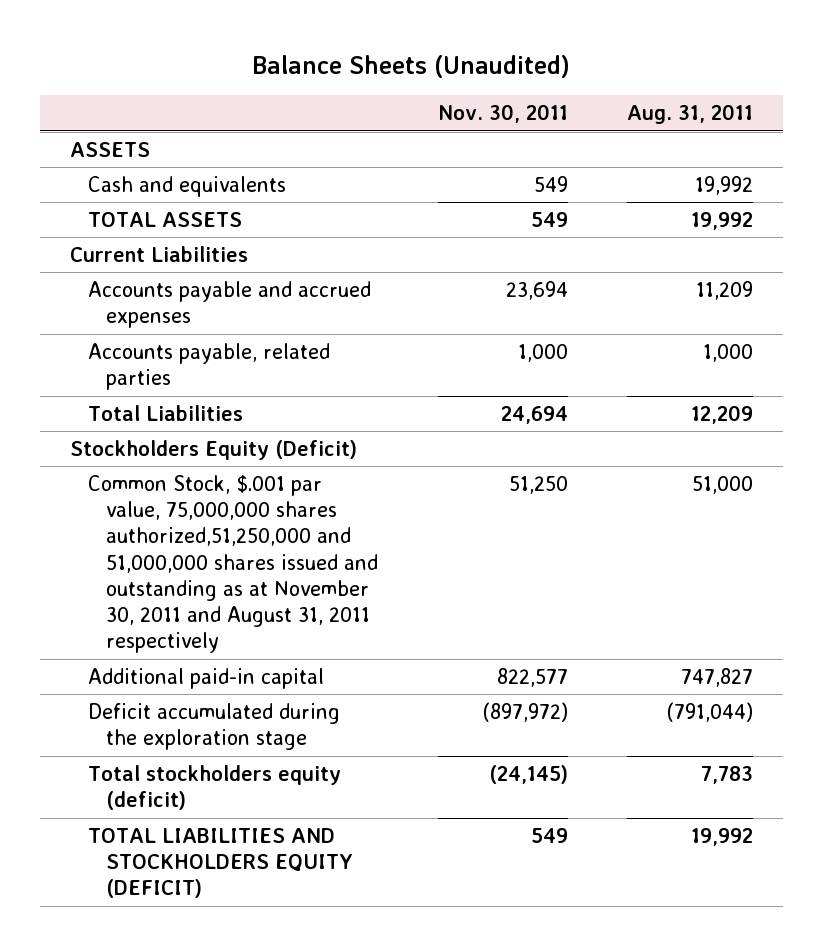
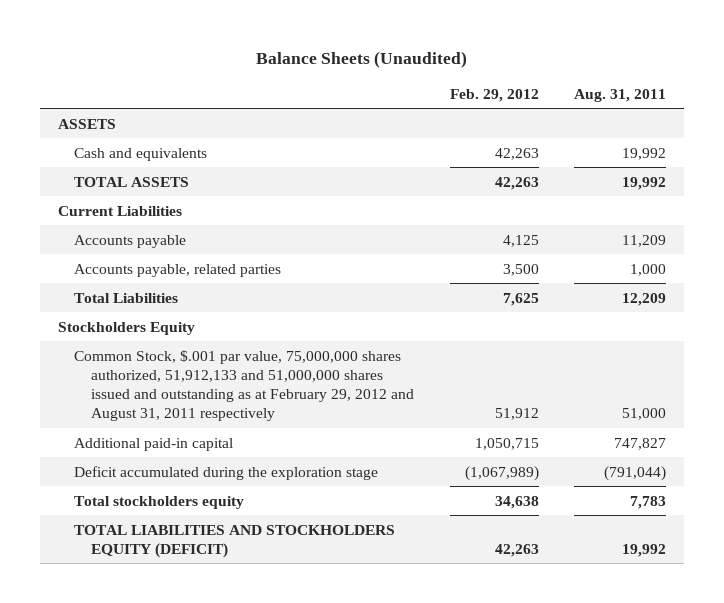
- | Nov. 30, 2011 | Aug. 31, 2011
+ | Feb. 29, 2012 | Aug. 31, 2011
- Accounts payable and accrued expenses | 23,694 | 11,209
+ Accounts payable | 4,125 | 11,209
- Stockholders Equity (Deficit)
- Common Stock, $.001 par value, 75,000,000 shares authorized,51,250,000 and 51,000,000 shares issued and outstanding as at November 30, 2011 and August 31, 2011 respectively | 51,250 | 51,000
+ Stockholders Equity
+ Common Stock, $.001 par value, 75,000,000 shares authorized, 51,912,133 and 51,000,000 shares issued and outstanding as at February 29, 2012 and August 31, 2011 respectively | 51,912 | 51,000
- Total stockholders equity (deficit) | (24,145) | 7,783
+ Total stockholders equity | 34,638 | 7,783

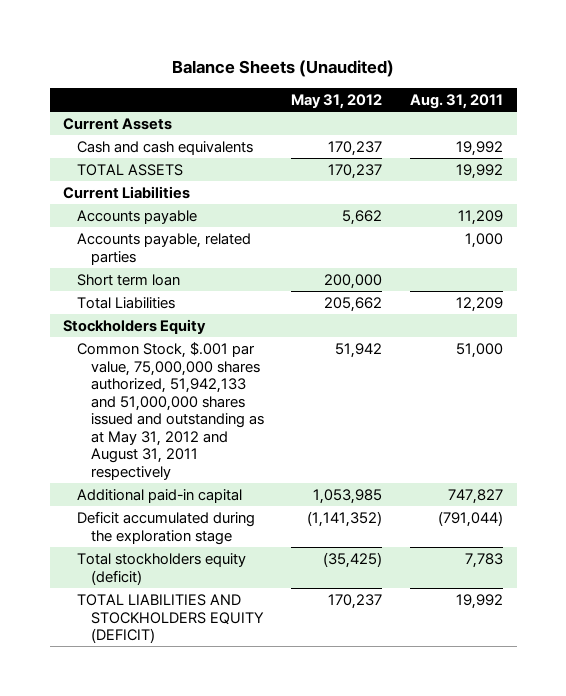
- | Feb. 29, 2012 | Aug. 31, 2011
+ | May 31, 2012 | Aug. 31, 2011
- ASSETS
- Cash and equivalents | 42,263 | 19,992
+ Current Assets
+ Cash and cash equivalents | 170,237 | 19,992
+ Short term loan | 200,000 |
- Common Stock, $.001 par value, 75,000,000 shares authorized, 51,912,133 and 51,000,000 shares issued and outstanding as at February 29, 2012 and August 31, 2011 respectively | 51,912 | 51,000
+ Common Stock, $.001 par value, 75,000,000 shares authorized, 51,942,133 and 51,000,000 shares issued and outstanding as at May 31, 2012 and August 31, 2011 respectively | 51,942 | 51,000
- Total stockholders equity | 34,638 | 7,783
+ Total stockholders equity (deficit) | (35,425) | 7,783

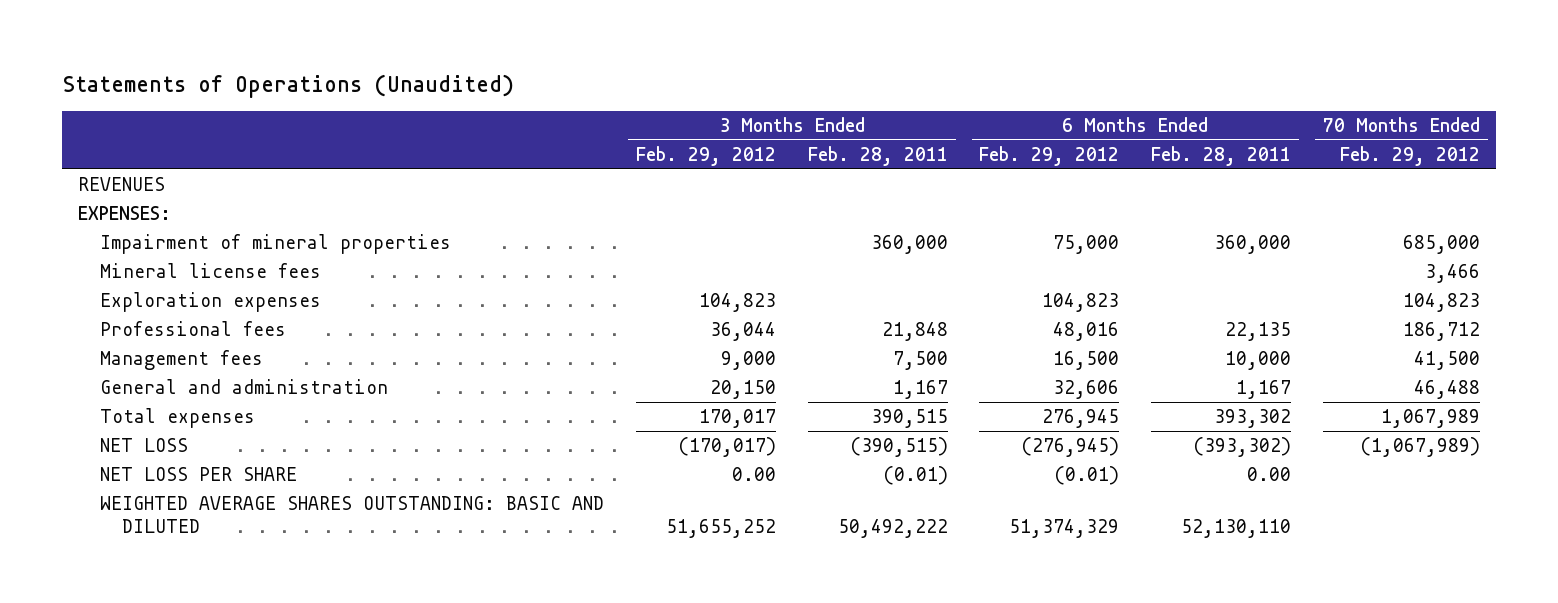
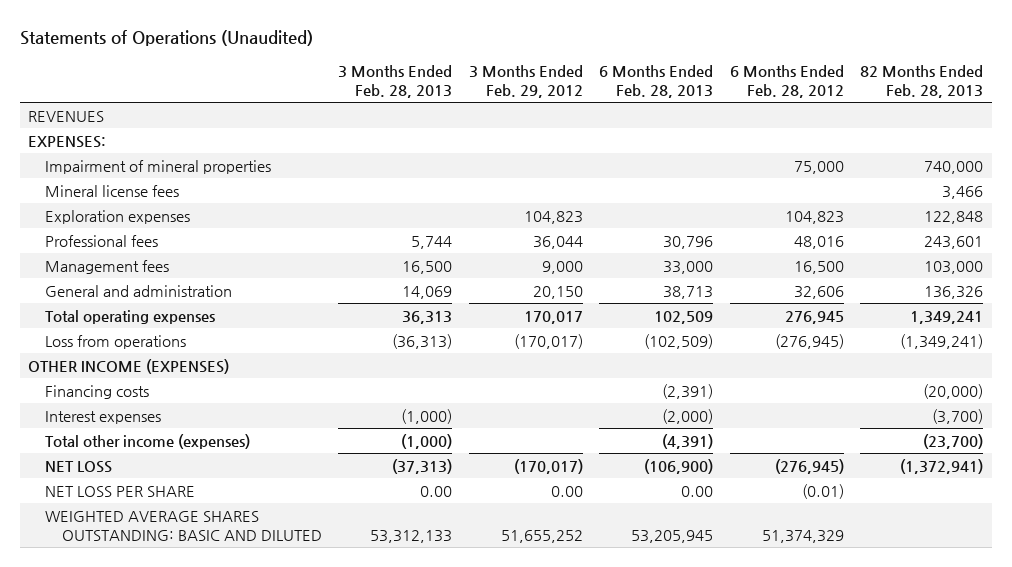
- | 3 Months Ended Feb. 29, 2012 | 3 Months Ended Feb. 28, 2011 | 6 Months Ended Feb. 29, 2012 | 6 Months Ended Feb. 28, 2011 | 70 Months Ended Feb. 29, 2012
+ | 3 Months Ended Feb. 28, 2013 | 3 Months Ended Feb. 29, 2012 | 6 Months Ended Feb. 28, 2013 | 6 Months Ended Feb. 28, 2012 | 82 Months Ended Feb. 28, 2013
- Total expenses | 170,017 | 390,515 | 276,945 | 393,302 | 1,067,989
+ Total operating expenses | 36,313 | 170,017 | 102,509 | 276,945 | 1,349,241
+ Loss from operations | (36,313) | (170,017) | (102,509) | (276,945) | (1,349,241)
+ OTHER INCOME (EXPENSES)
+ Financing costs | | | (2,391) | | (20,000)
+ Interest expenses | (1,000) | | (2,000) | | (3,700)
+ Total other income (expenses) | (1,000) | | (4,391) | | (23,700)

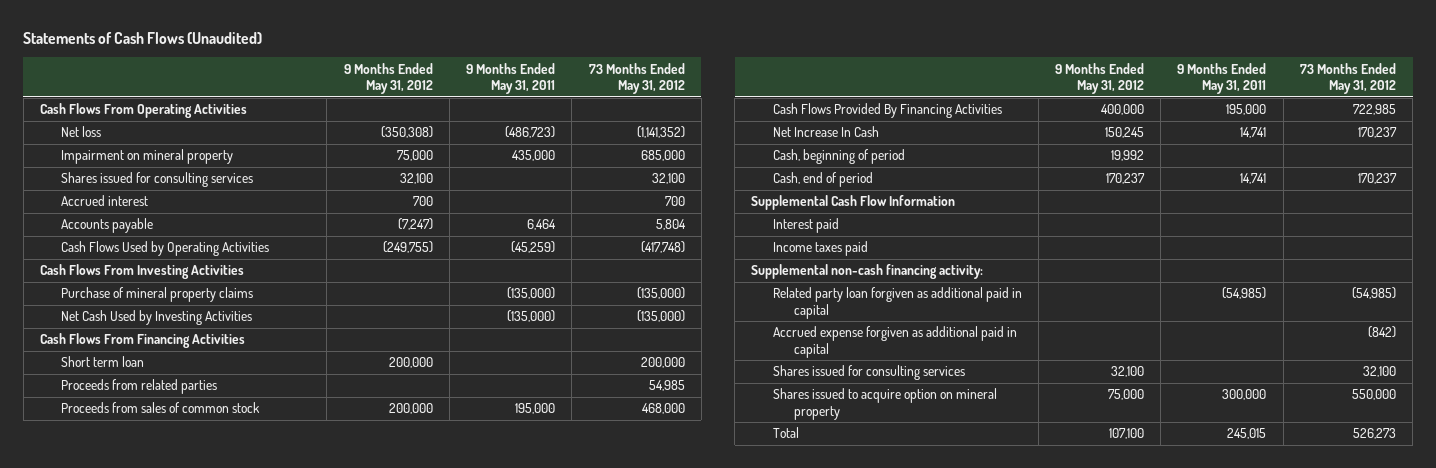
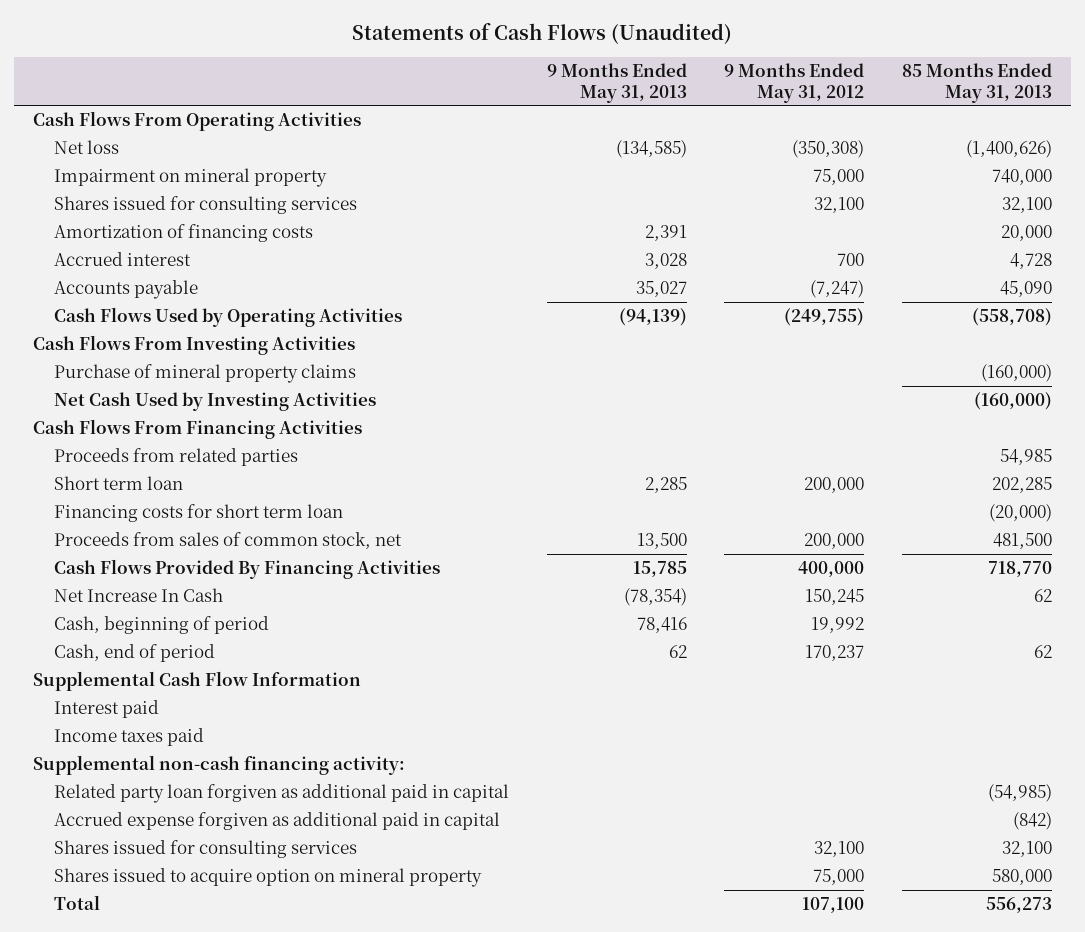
- | 9 Months Ended May 31, 2012 | 9 Months Ended May 31, 2011 | 73 Months Ended May 31, 2012
+ | 9 Months Ended May 31, 2013 | 9 Months Ended May 31, 2012 | 85 Months Ended May 31, 2013
+ Amortization of financing costs | 2,391 | | 20,000
- Proceeds from sales of common stock | 200,000 | 195,000 | 468,000
moved down: Short term loan | 2,285 | 200,000 | 202,285
+ Financing costs for short term loan | | | (20,000)
+ Proceeds from sales of common stock, net | 13,500 | 200,000 | 481,500

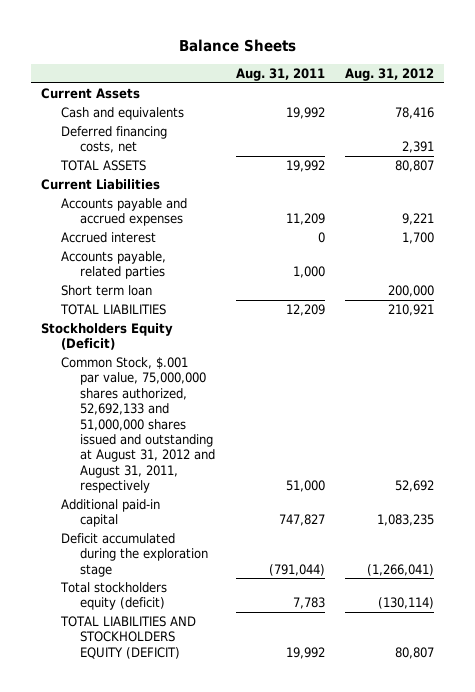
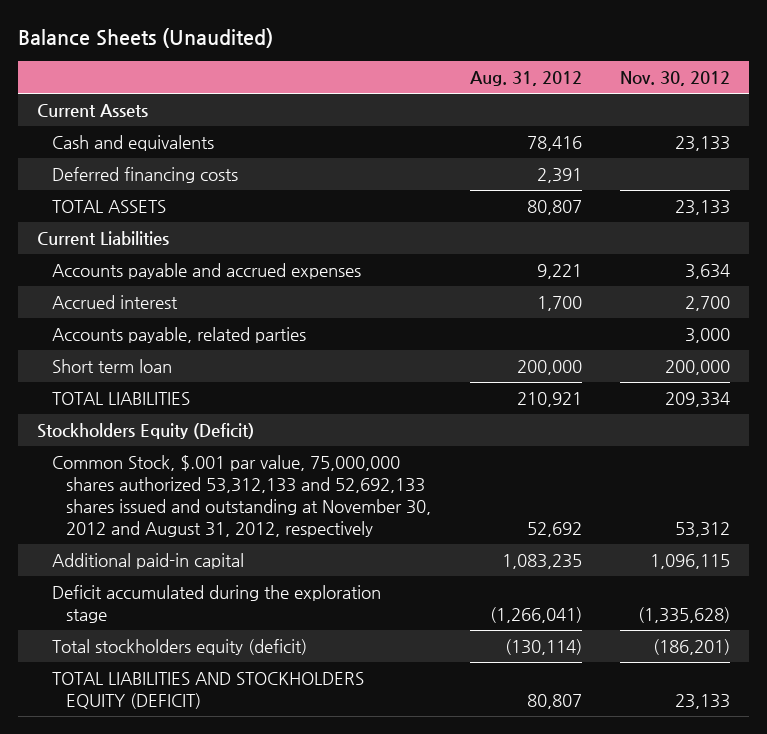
- Balance Sheets
+ Balance Sheets (Unaudited)
- | Aug. 31, 2011 | Aug. 31, 2012
+ | Aug. 31, 2012 | Nov. 30, 2012
- Deferred financing costs, net | | 2,391
+ Deferred financing costs | 2,391 |
- Common Stock, $.001 par value, 75,000,000 shares authorized, 52,692,133 and 51,000,000 shares issued and outstanding at August 31, 2012 and August 31, 2011, respectively | 51,000 | 52,692
+ Common Stock, $.001 par value, 75,000,000 shares authorized 53,312,133 and 52,692,133 shares issued and outstanding at November 30, 2012 and August 31, 2012, respectively | 52,692 | 53,312

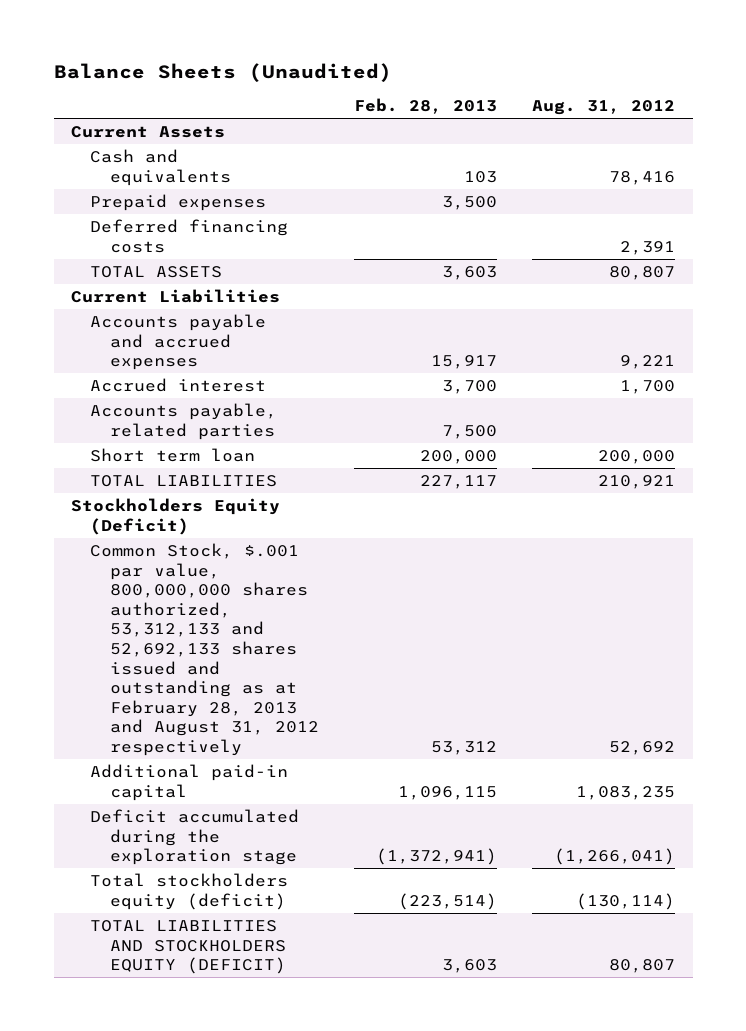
- | Aug. 31, 2012 | Nov. 30, 2012
+ | Feb. 28, 2013 | Aug. 31, 2012
+ Prepaid expenses | 3,500 |
- Common Stock, $.001 par value, 75,000,000 shares authorized 53,312,133 and 52,692,133 shares issued and outstanding at November 30, 2012 and August 31, 2012, respectively | 52,692 | 53,312
+ Common Stock, $.001 par value, 800,000,000 shares authorized, 53,312,133 and 52,692,133 shares issued and outstanding as at February 28, 2013 and August 31, 2012 respectively | 53,312 | 52,692

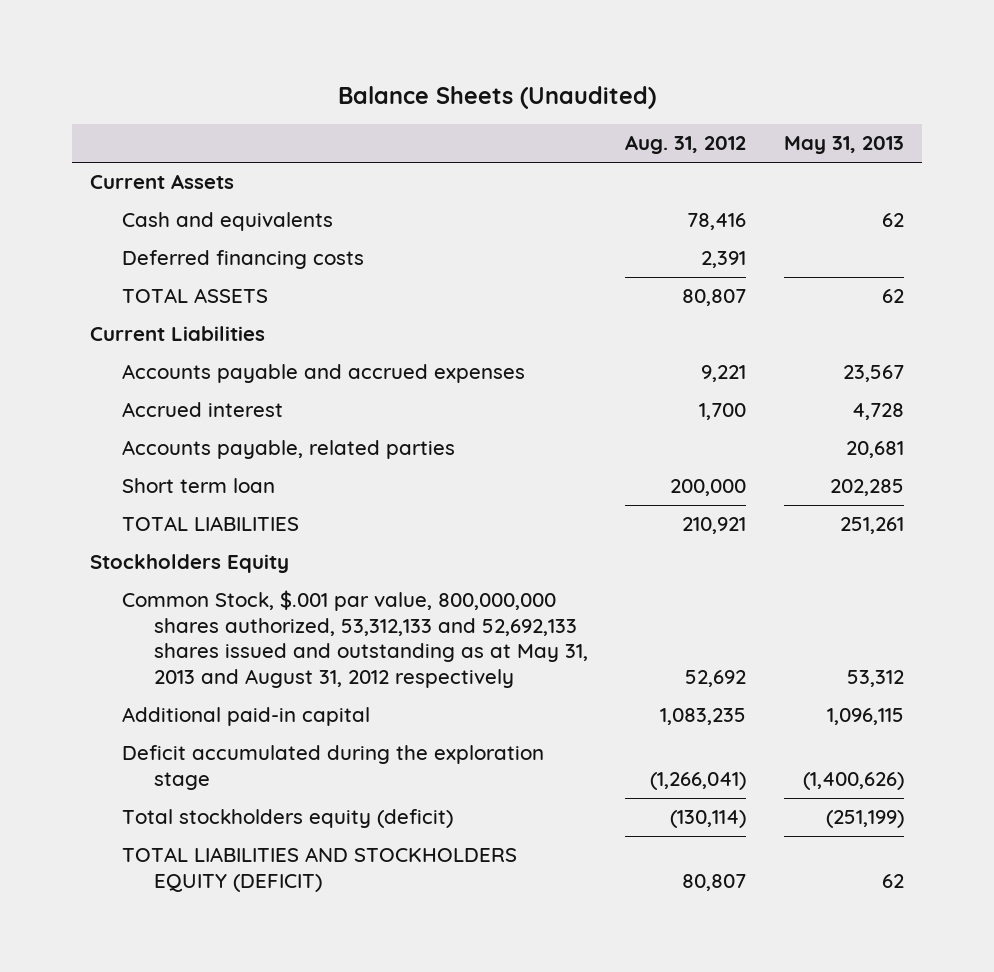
- | Feb. 28, 2013 | Aug. 31, 2012
+ | Aug. 31, 2012 | May 31, 2013
- Prepaid expenses | 3,500 |
- Stockholders Equity (Deficit)
- Common Stock, $.001 par value, 800,000,000 shares authorized, 53,312,133 and 52,692,133 shares issued and outstanding as at February 28, 2013 and August 31, 2012 respectively | 53,312 | 52,692
+ Stockholders Equity
+ Common Stock, $.001 par value, 800,000,000 shares authorized, 53,312,133 and 52,692,133 shares issued and outstanding as at May 31, 2013 and August 31, 2012 respectively | 52,692 | 53,312

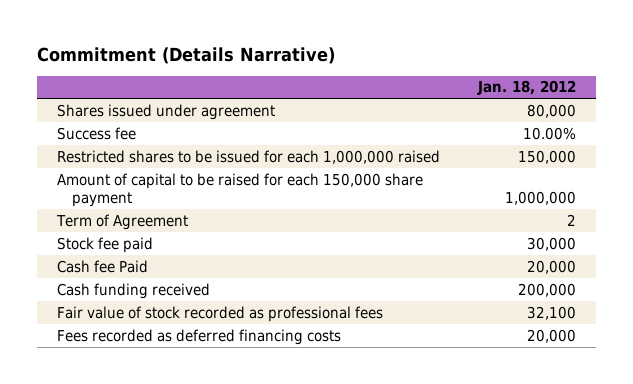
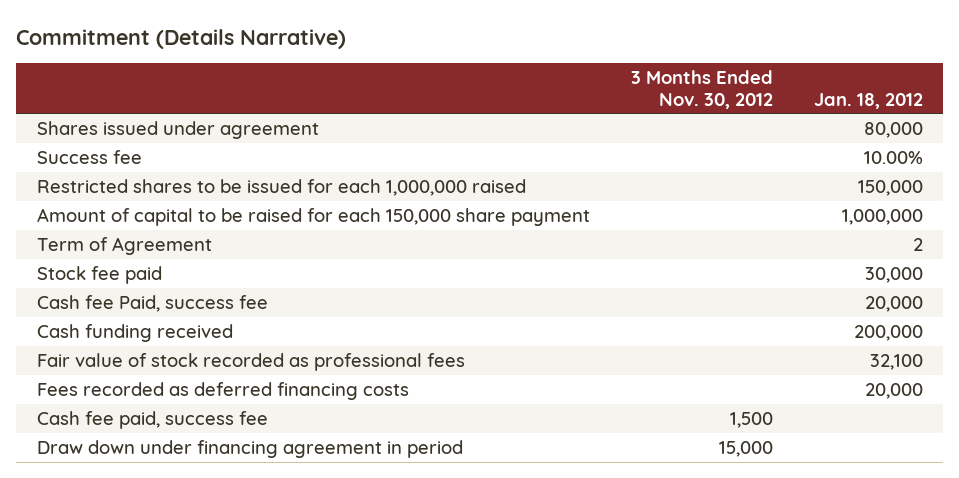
- | Jan. 18, 2012
+ | 3 Months Ended Nov. 30, 2012 | Jan. 18, 2012
- Cash fee Paid | 20,000
+ Cash fee Paid, success fee | | 20,000
+ Cash fee paid, success fee | 1,500 |
+ Draw down under financing agreement in period | 15,000 |

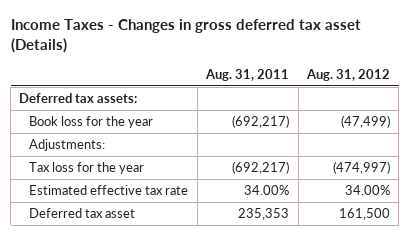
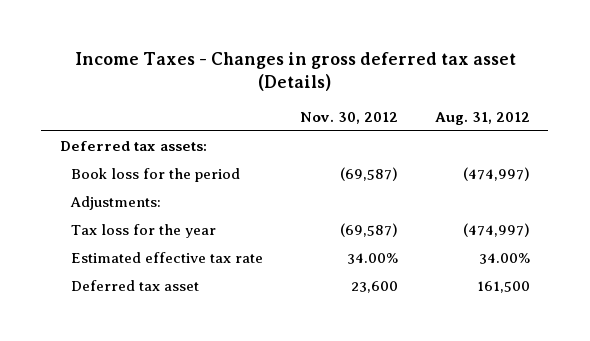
- | Aug. 31, 2011 | Aug. 31, 2012
+ | Nov. 30, 2012 | Aug. 31, 2012
- Book loss for the year | (692,217) | (47,499)
+ Book loss for the period | (69,587) | (474,997)

